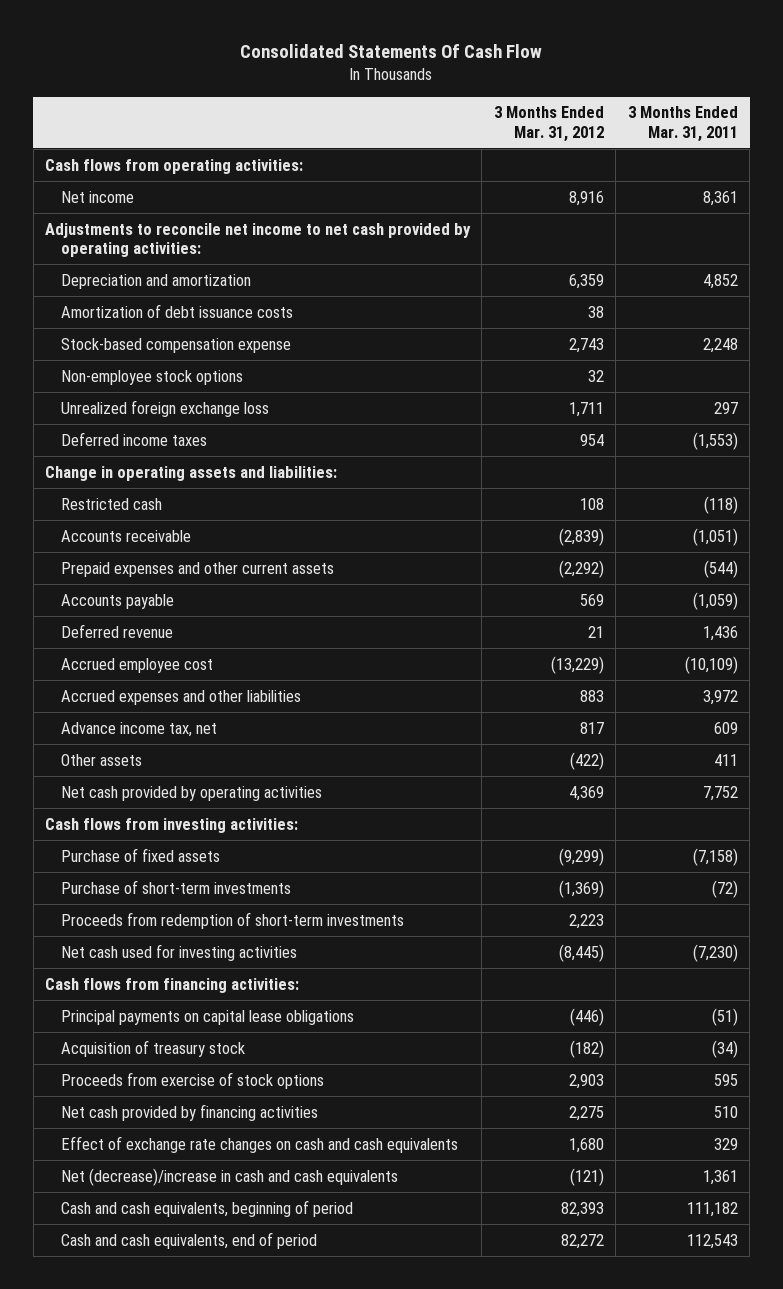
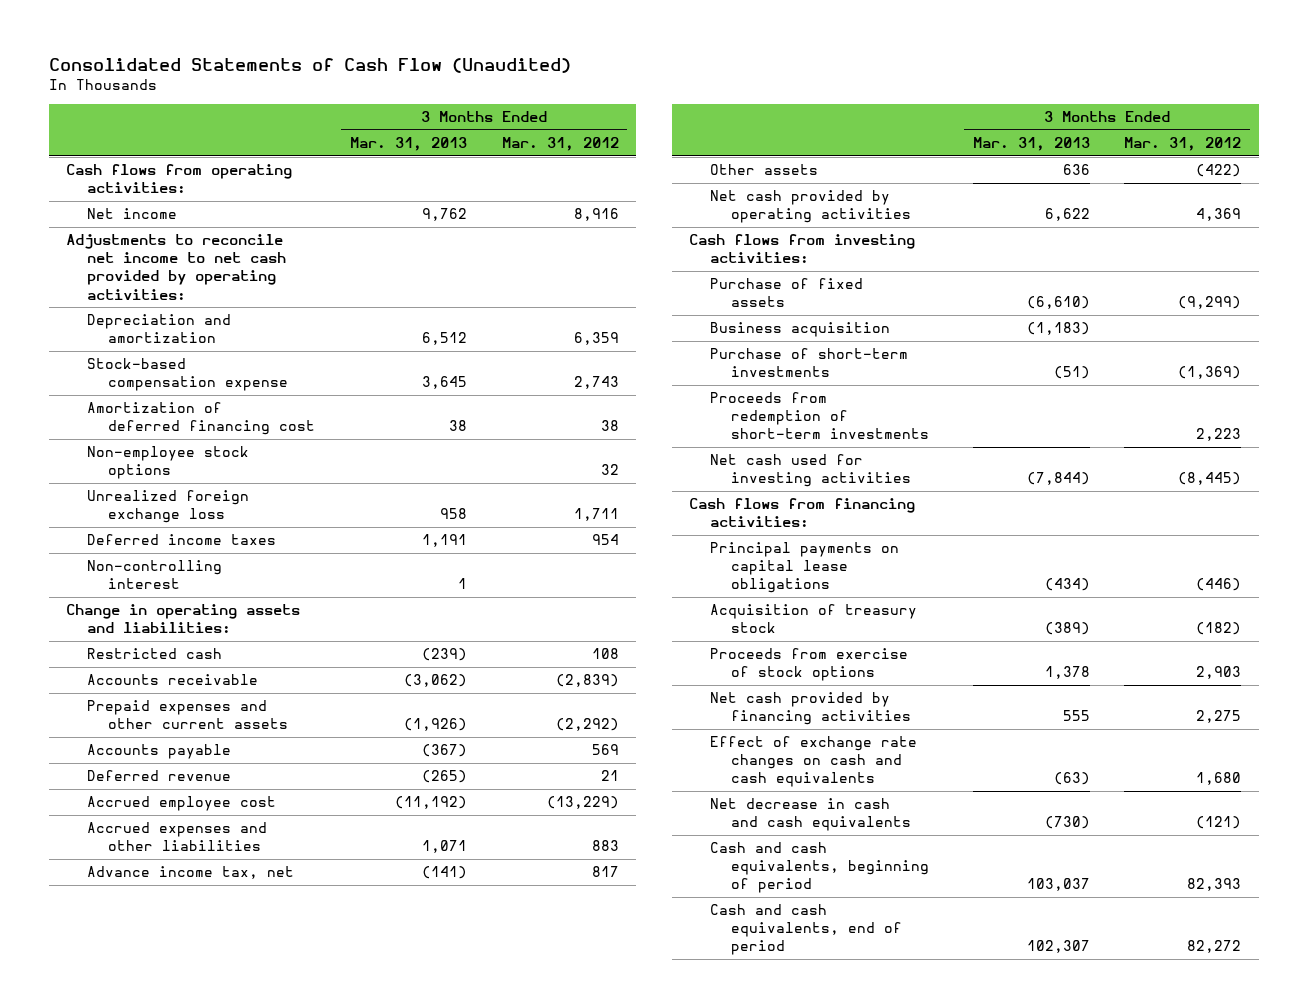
- Consolidated Statements Of Cash Flow
+ Consolidated Statements of Cash Flow (Unaudited)
- | 3 Months Ended Mar. 31, 2012 | 3 Months Ended Mar. 31, 2011
+ | 3 Months Ended Mar. 31, 2013 | 3 Months Ended Mar. 31, 2012
- Amortization of debt issuance costs | 38 |
+ Amortization of deferred financing cost | 38 | 38
+ Non-controlling interest | 1 |
+ Business acquisition | (1,183) |
- Net (decrease)/increase in cash and cash equivalents | (121) | 1,361
+ Net decrease in cash and cash equivalents | (730) | (121)

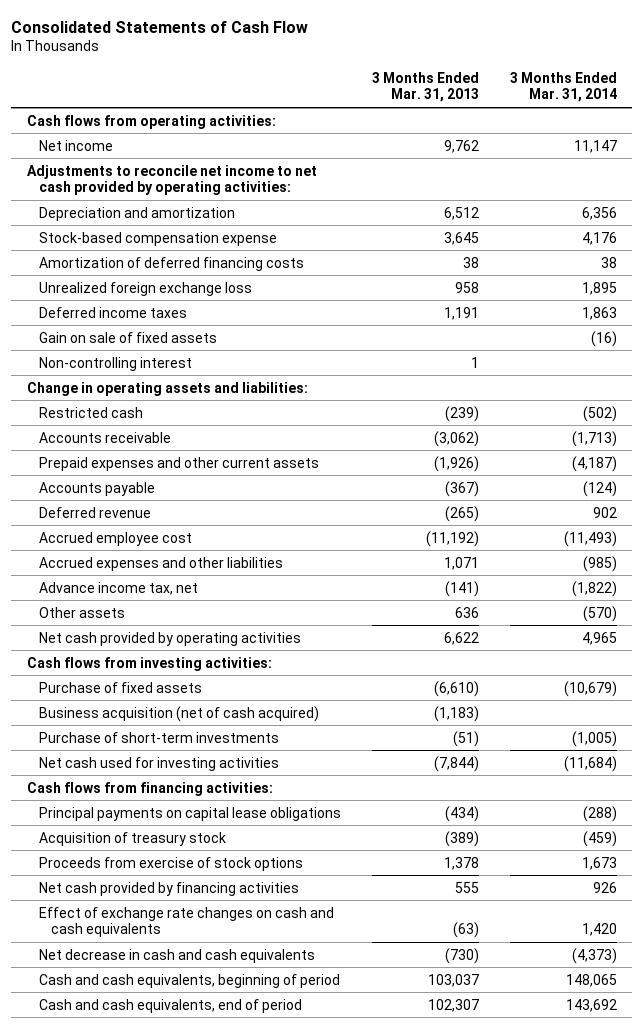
- Consolidated Statements of Cash Flow (Unaudited)
+ Consolidated Statements of Cash Flow
- | 3 Months Ended Mar. 31, 2013 | 3 Months Ended Mar. 31, 2012
+ | 3 Months Ended Mar. 31, 2013 | 3 Months Ended Mar. 31, 2014
- Amortization of deferred financing cost | 38 | 38
- Non-employee stock options | | 32
+ Amortization of deferred financing costs | 38 | 38
+ Gain on sale of fixed assets | | (16)
- Business acquisition | (1,183) |
+ Business acquisition (net of cash acquired) | (1,183) |
- Proceeds from redemption of short-term investments | | 2,223

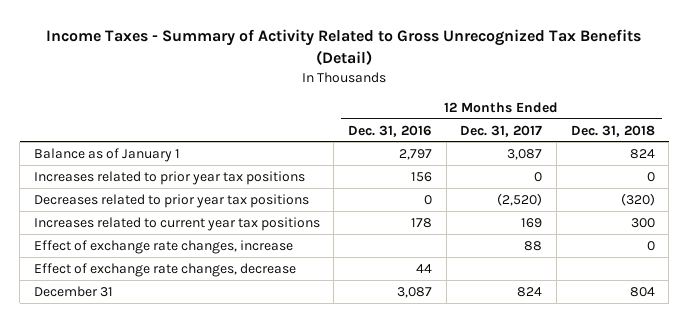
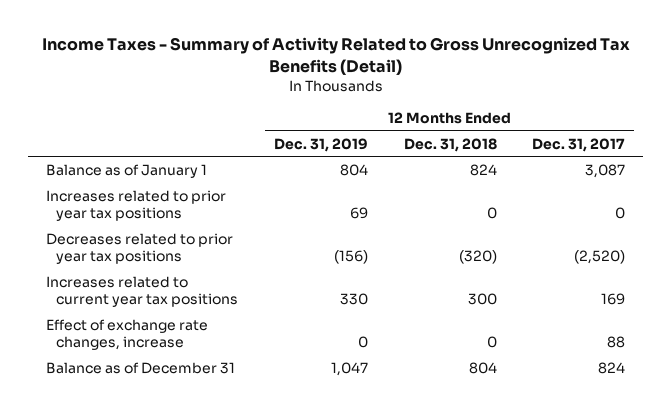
- | 12 Months Ended Dec. 31, 2016 | 12 Months Ended Dec. 31, 2017 | 12 Months Ended Dec. 31, 2018
+ | 12 Months Ended Dec. 31, 2019 | 12 Months Ended Dec. 31, 2018 | 12 Months Ended Dec. 31, 2017
- Effect of exchange rate changes, decrease | 44 | |
- December 31 | 3,087 | 824 | 804
+ Balance as of December 31 | 1,047 | 804 | 824

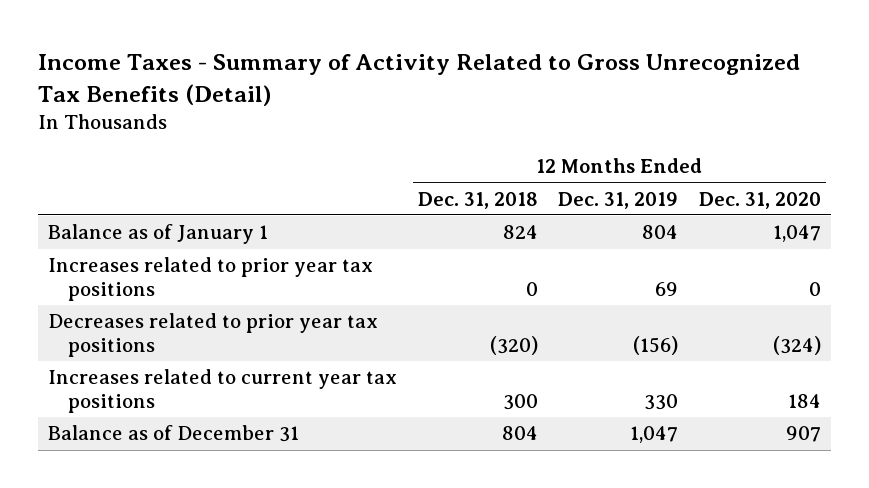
- | 12 Months Ended Dec. 31, 2019 | 12 Months Ended Dec. 31, 2018 | 12 Months Ended Dec. 31, 2017
+ | 12 Months Ended Dec. 31, 2018 | 12 Months Ended Dec. 31, 2019 | 12 Months Ended Dec. 31, 2020
- Effect of exchange rate changes, increase | 0 | 0 | 88

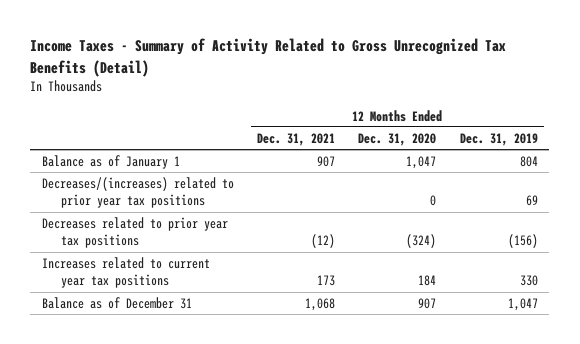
- | 12 Months Ended Dec. 31, 2018 | 12 Months Ended Dec. 31, 2019 | 12 Months Ended Dec. 31, 2020
+ | 12 Months Ended Dec. 31, 2021 | 12 Months Ended Dec. 31, 2020 | 12 Months Ended Dec. 31, 2019
- Increases related to prior year tax positions | 0 | 69 | 0
+ Decreases/(increases) related to prior year tax positions | | 0 | 69

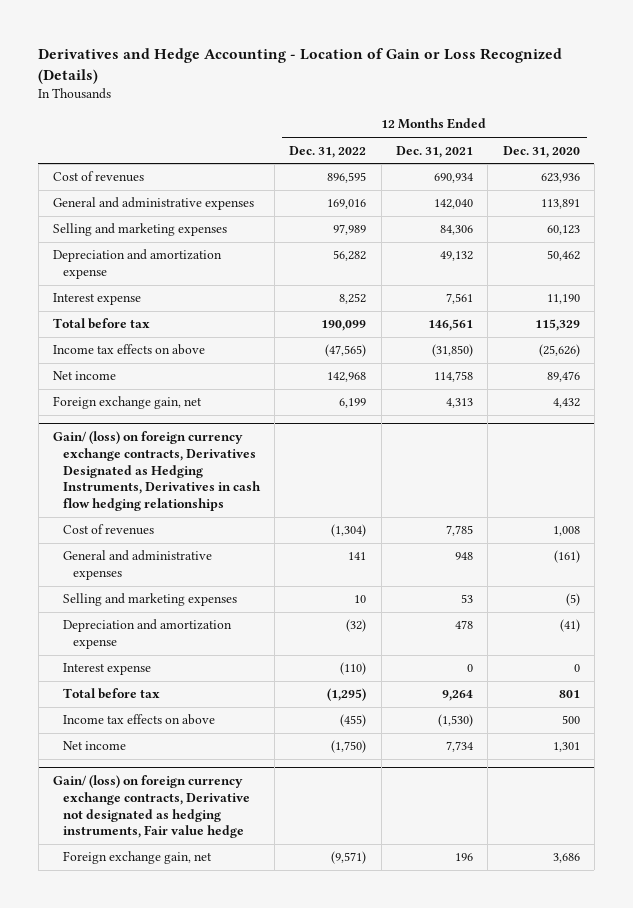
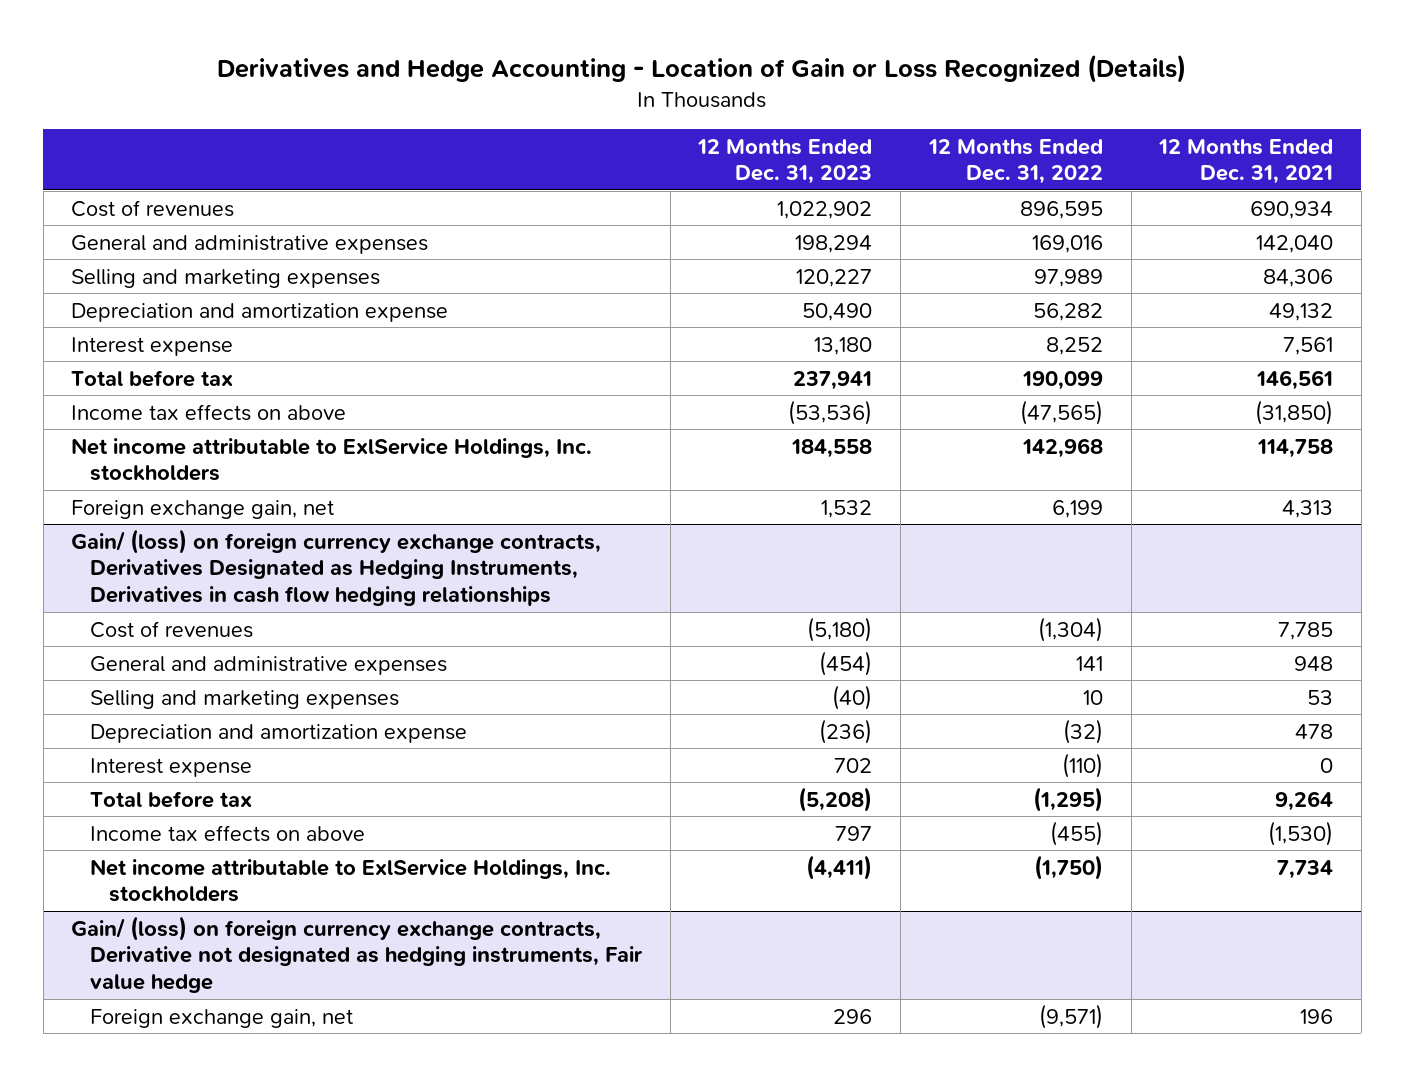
- | 12 Months Ended Dec. 31, 2022 | 12 Months Ended Dec. 31, 2021 | 12 Months Ended Dec. 31, 2020
+ | 12 Months Ended Dec. 31, 2023 | 12 Months Ended Dec. 31, 2022 | 12 Months Ended Dec. 31, 2021
- Net income | 142,968 | 114,758 | 89,476
+ Net income attributable to ExlService Holdings, Inc. stockholders | 184,558 | 142,968 | 114,758
@ Gain/ (loss) on foreign currency exchange contracts, Derivatives Designated as Hedging Instruments, Derivatives in cash flow hedging relationships
- Net income | (1,750) | 7,734 | 1,301
+ Net income attributable to ExlService Holdings, Inc. stockholders | (4,411) | (1,750) | 7,734

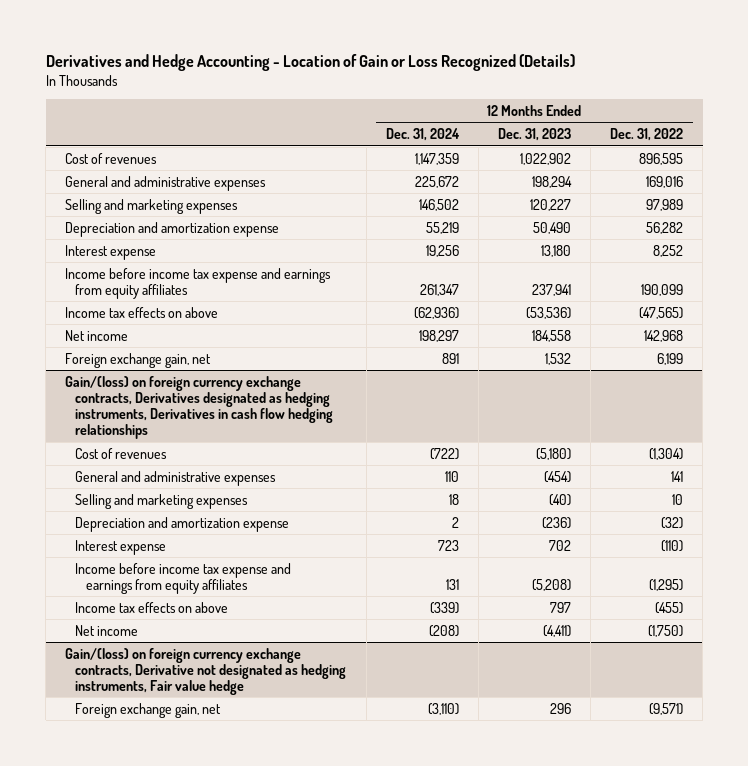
- | 12 Months Ended Dec. 31, 2023 | 12 Months Ended Dec. 31, 2022 | 12 Months Ended Dec. 31, 2021
+ | 12 Months Ended Dec. 31, 2024 | 12 Months Ended Dec. 31, 2023 | 12 Months Ended Dec. 31, 2022
- Total before tax | 237,941 | 190,099 | 146,561
+ Income before income tax expense and earnings from equity affiliates | 261,347 | 237,941 | 190,099
- Net income attributable to ExlService Holdings, Inc. stockholders | 184,558 | 142,968 | 114,758
+ Net income | 198,297 | 184,558 | 142,968
- Gain/ (loss) on foreign currency exchange contracts, Derivatives Designated as Hedging Instruments, Derivatives in cash flow hedging relationships
+ Gain/(loss) on foreign currency exchange contracts, Derivatives designated as hedging instruments, Derivatives in cash flow hedging relationships
- Total before tax | (5,208) | (1,295) | 9,264
+ Income before income tax expense and earnings from equity affiliates | 131 | (5,208) | (1,295)
- Net income attributable to ExlService Holdings, Inc. stockholders | (4,411) | (1,750) | 7,734
- Gain/ (loss) on foreign currency exchange contracts, Derivative not designated as hedging instruments, Fair value hedge
+ Net income | (208) | (4,411) | (1,750)
+ Gain/(loss) on foreign currency exchange contracts, Derivative not designated as hedging instruments, Fair value hedge

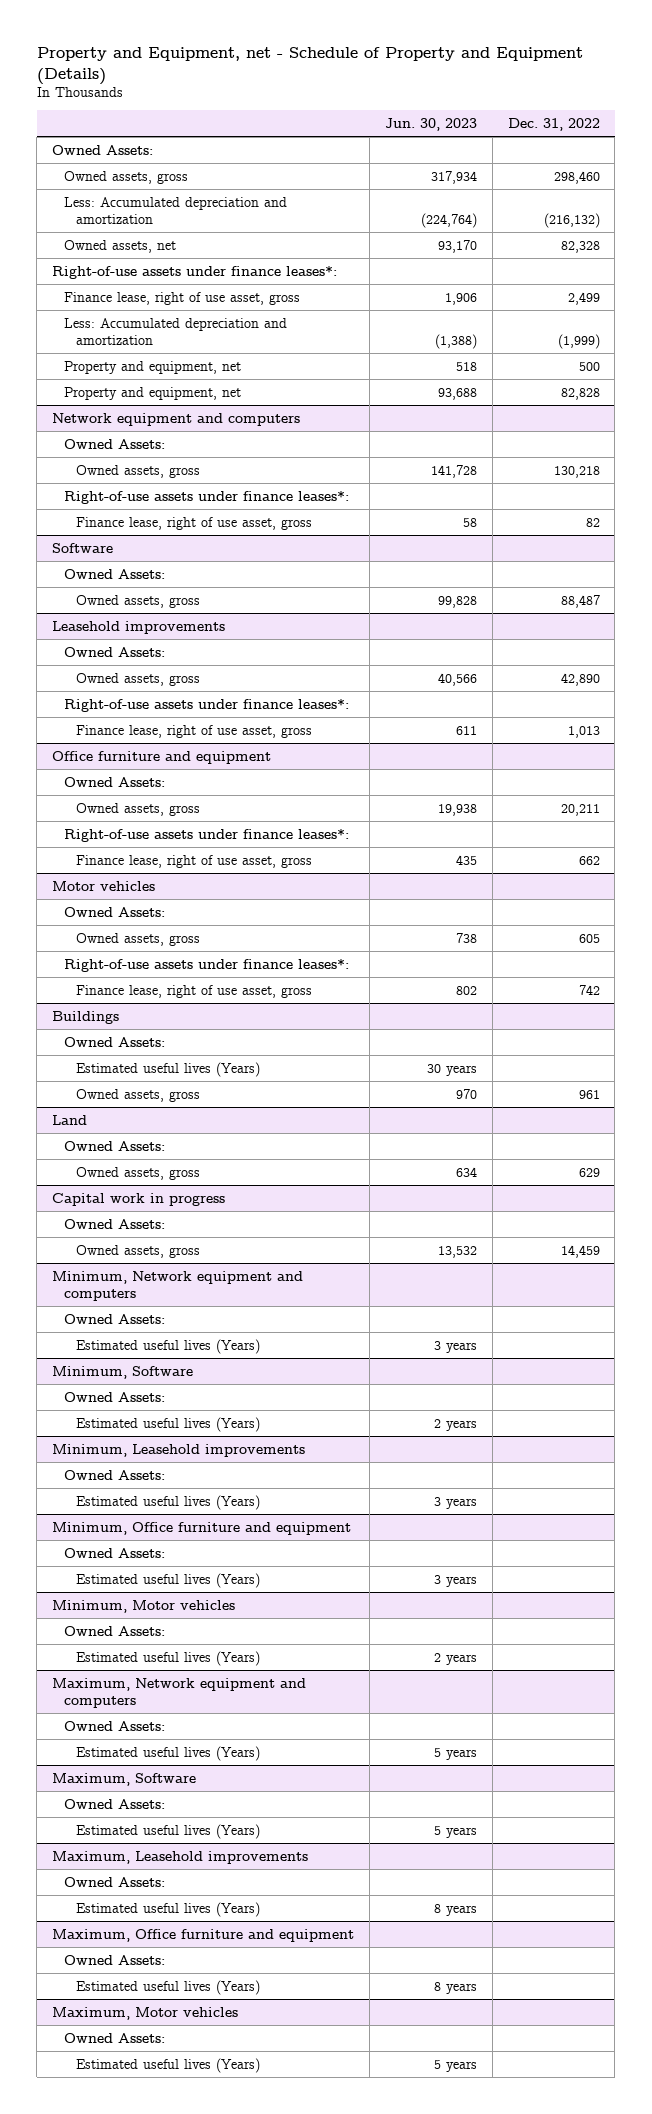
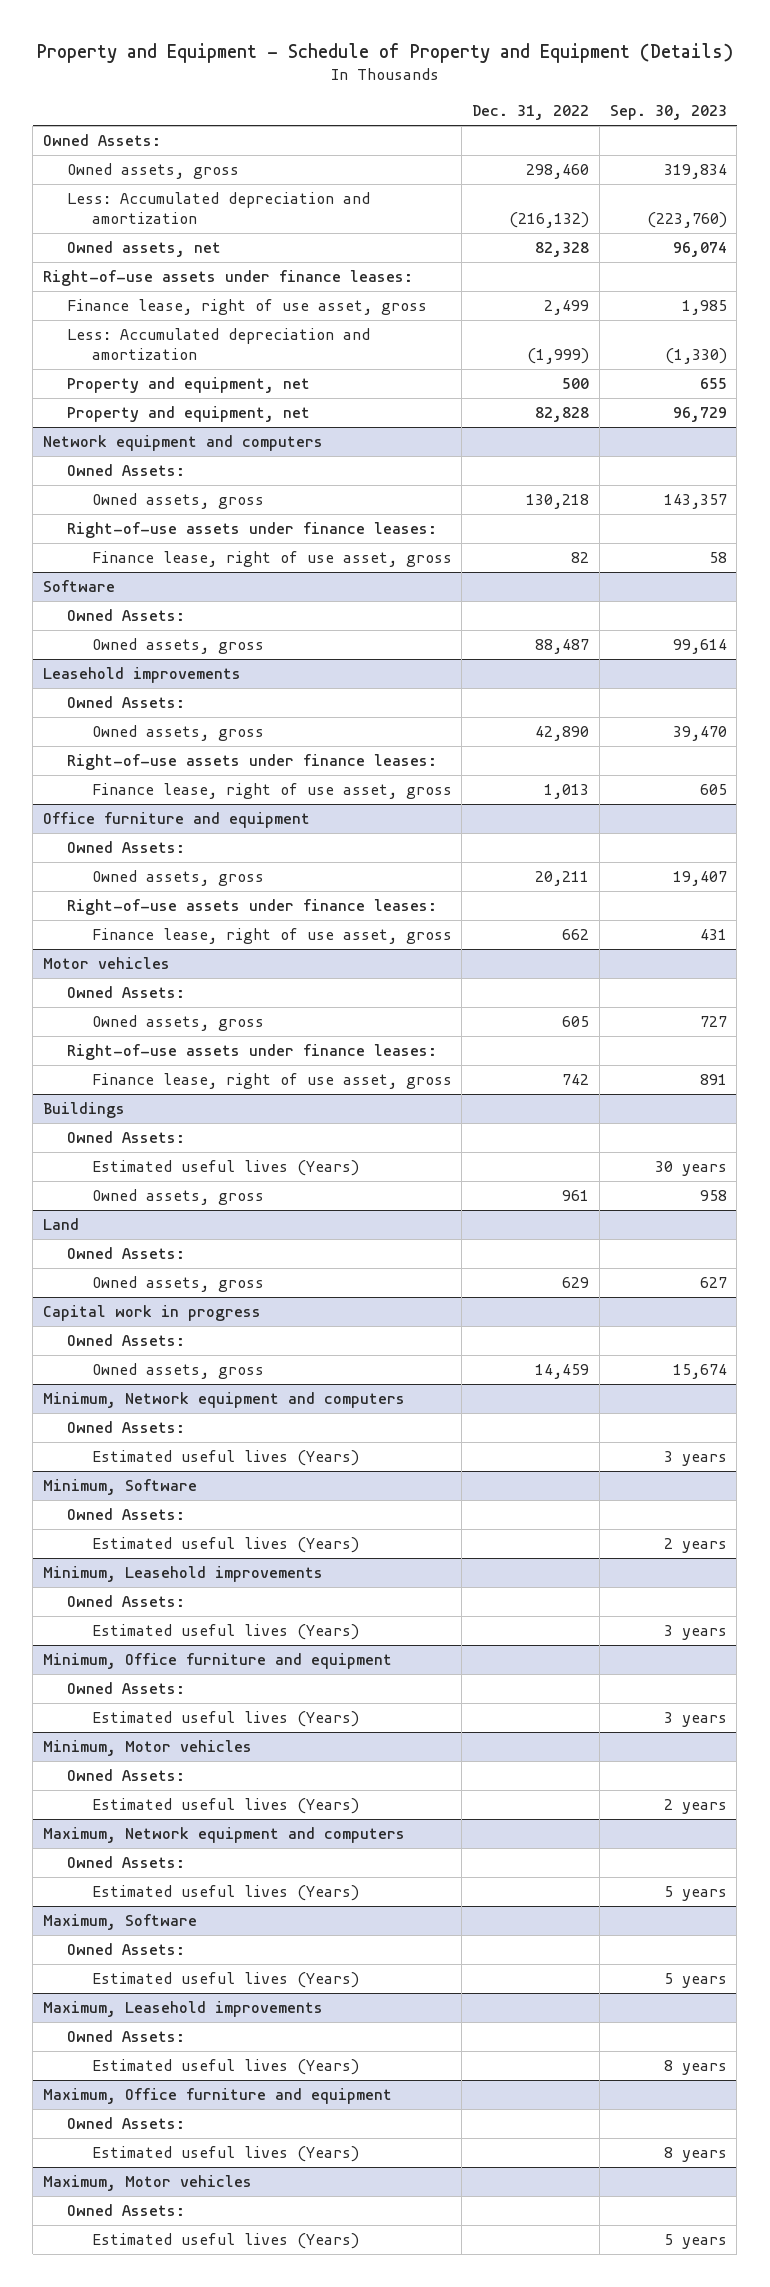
- Property and Equipment, net - Schedule of Property and Equipment (Details)
+ Property and Equipment - Schedule of Property and Equipment (Details)
- | Jun. 30, 2023 | Dec. 31, 2022
+ | Dec. 31, 2022 | Sep. 30, 2023
- Right-of-use assets under finance leases*:
+ Right-of-use assets under finance leases:
@ Network equipment and computers
- Right-of-use assets under finance leases*:
+ Right-of-use assets under finance leases:
@ Leasehold improvements
- Right-of-use assets under finance leases*:
+ Right-of-use assets under finance leases:
@ Office furniture and equipment
- Right-of-use assets under finance leases*:
+ Right-of-use assets under finance leases:
@ Motor vehicles
- Right-of-use assets under finance leases*:
+ Right-of-use assets under finance leases:

